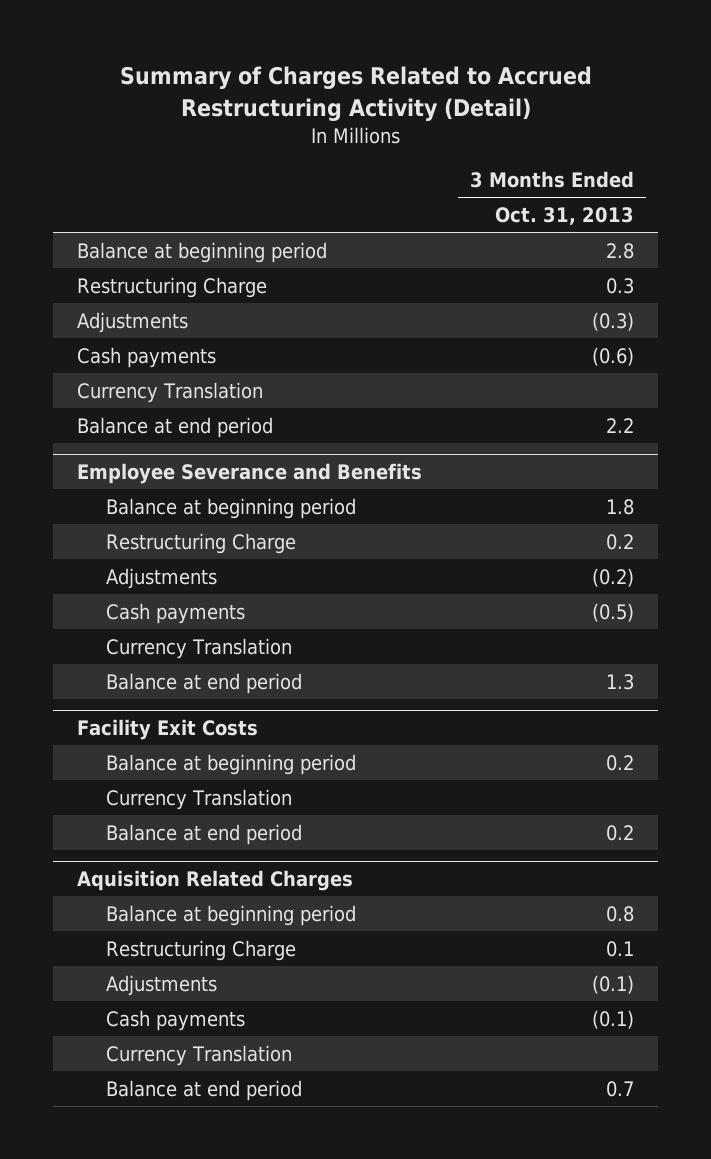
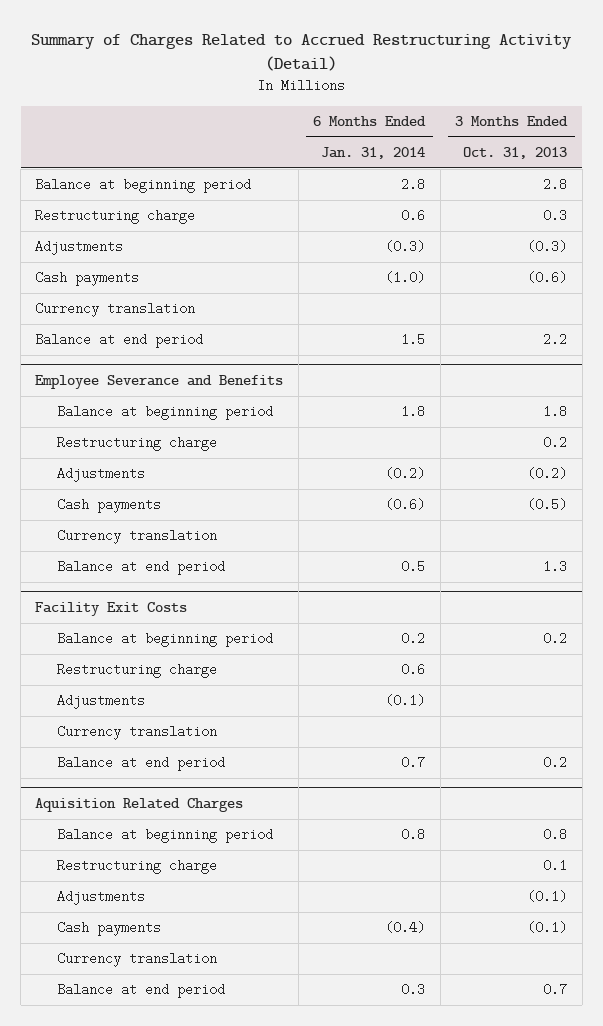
- | 3 Months Ended Oct. 31, 2013
+ | 6 Months Ended Jan. 31, 2014 | 3 Months Ended Oct. 31, 2013
- Restructuring Charge | 0.3
+ Restructuring charge | 0.6 | 0.3
- Currency Translation
+ Currency translation
@ Employee Severance and Benefits
- Restructuring Charge | 0.2
+ Restructuring charge | | 0.2
- Currency Translation
+ Currency translation
@ Facility Exit Costs
- Currency Translation
+ Restructuring charge | 0.6 |
+ Adjustments | (0.1) |
+ Currency translation
@ Aquisition Related Charges
- Restructuring Charge | 0.1
+ Restructuring charge | | 0.1
- Currency Translation
+ Currency translation

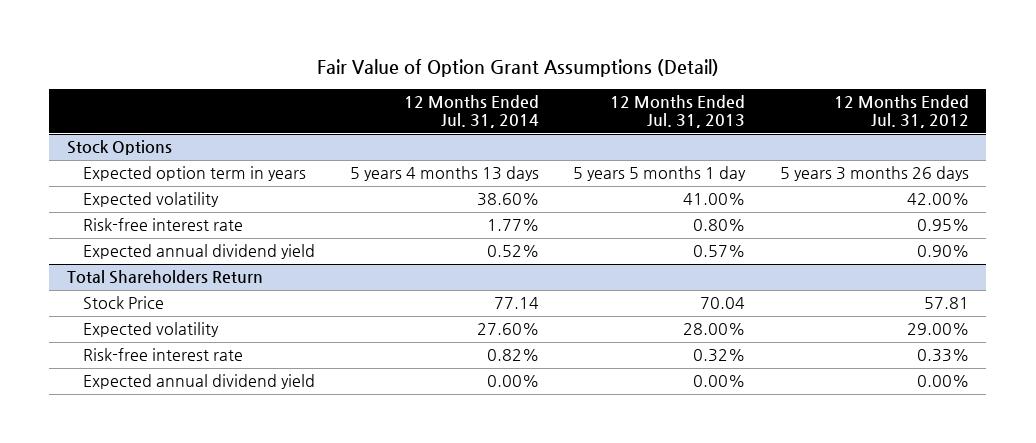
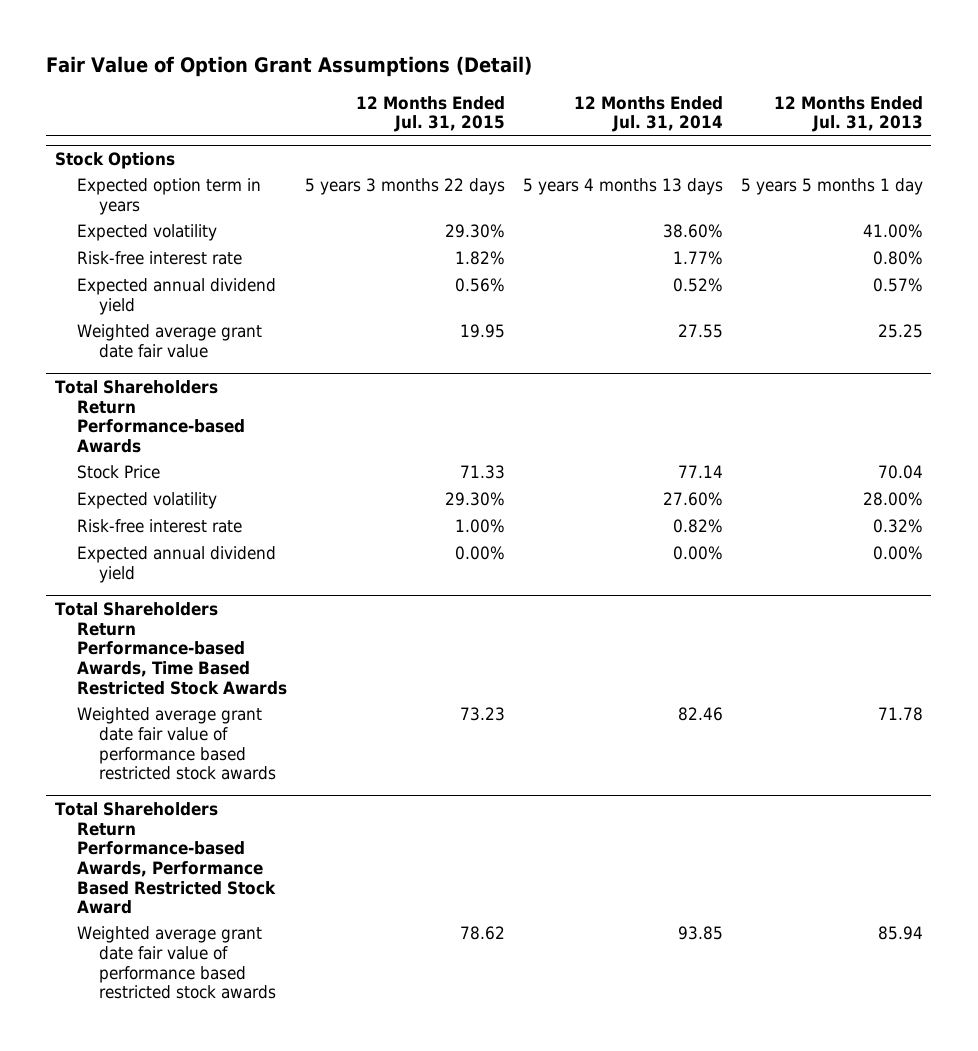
- | 12 Months Ended Jul. 31, 2014 | 12 Months Ended Jul. 31, 2013 | 12 Months Ended Jul. 31, 2012
+ | 12 Months Ended Jul. 31, 2015 | 12 Months Ended Jul. 31, 2014 | 12 Months Ended Jul. 31, 2013
- Total Shareholders Return
@ Stock Options
+ Weighted average grant date fair value | 19.95 | 27.55 | 25.25
+ Total Shareholders Return Performance-based Awards
+ Total Shareholders Return Performance-based Awards, Time Based Restricted Stock Awards
+ Weighted average grant date fair value of performance based restricted stock awards | 73.23 | 82.46 | 71.78
+ Total Shareholders Return Performance-based Awards, Performance Based Restricted Stock Award
+ Weighted average grant date fair value of performance based restricted stock awards | 78.62 | 93.85 | 85.94

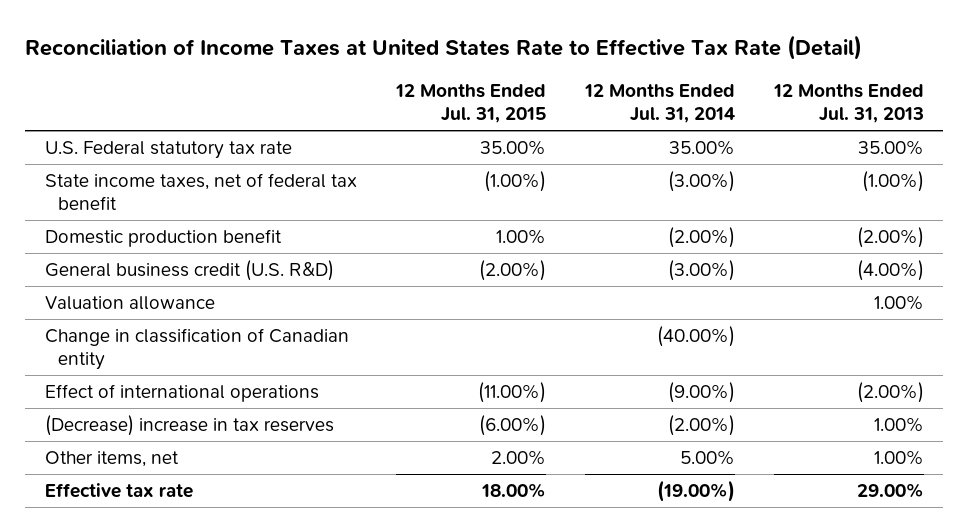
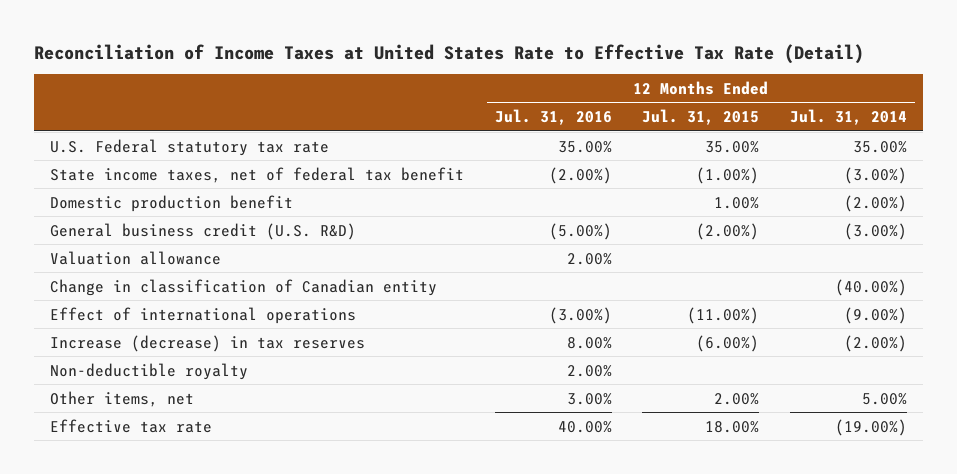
- | 12 Months Ended Jul. 31, 2015 | 12 Months Ended Jul. 31, 2014 | 12 Months Ended Jul. 31, 2013
+ | 12 Months Ended Jul. 31, 2016 | 12 Months Ended Jul. 31, 2015 | 12 Months Ended Jul. 31, 2014
- (Decrease) increase in tax reserves | (6.00%) | (2.00%) | 1.00%
+ Increase (decrease) in tax reserves | 8.00% | (6.00%) | (2.00%)
+ Non-deductible royalty | 2.00% | |

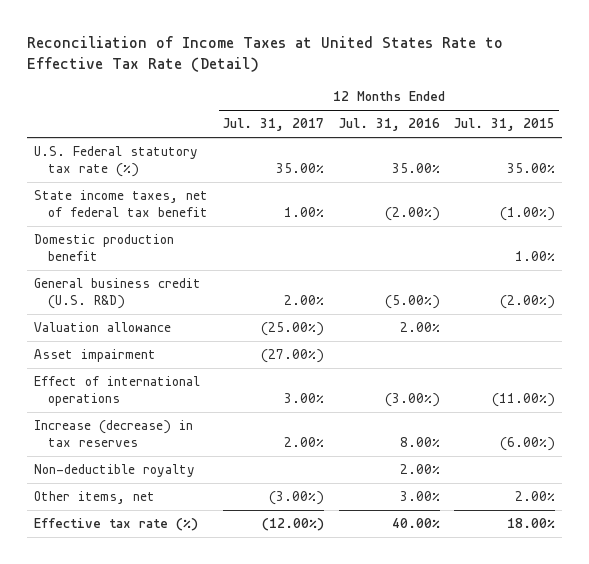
- | 12 Months Ended Jul. 31, 2016 | 12 Months Ended Jul. 31, 2015 | 12 Months Ended Jul. 31, 2014
+ | 12 Months Ended Jul. 31, 2017 | 12 Months Ended Jul. 31, 2016 | 12 Months Ended Jul. 31, 2015
- U.S. Federal statutory tax rate | 35.00% | 35.00% | 35.00%
+ U.S. Federal statutory tax rate (%) | 35.00% | 35.00% | 35.00%
- Change in classification of Canadian entity | | | (40.00%)
+ Asset impairment | (27.00%) | |
- Effective tax rate | 40.00% | 18.00% | (19.00%)
+ Effective tax rate (%) | (12.00%) | 40.00% | 18.00%

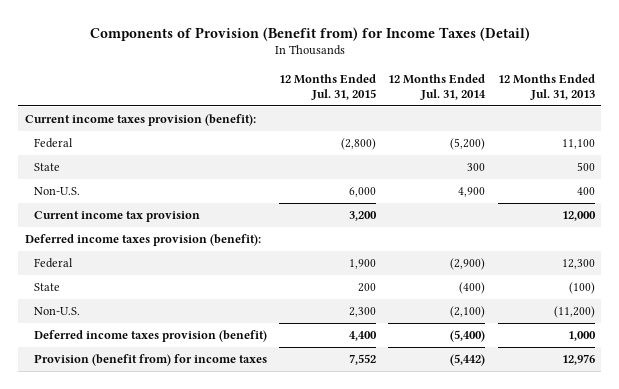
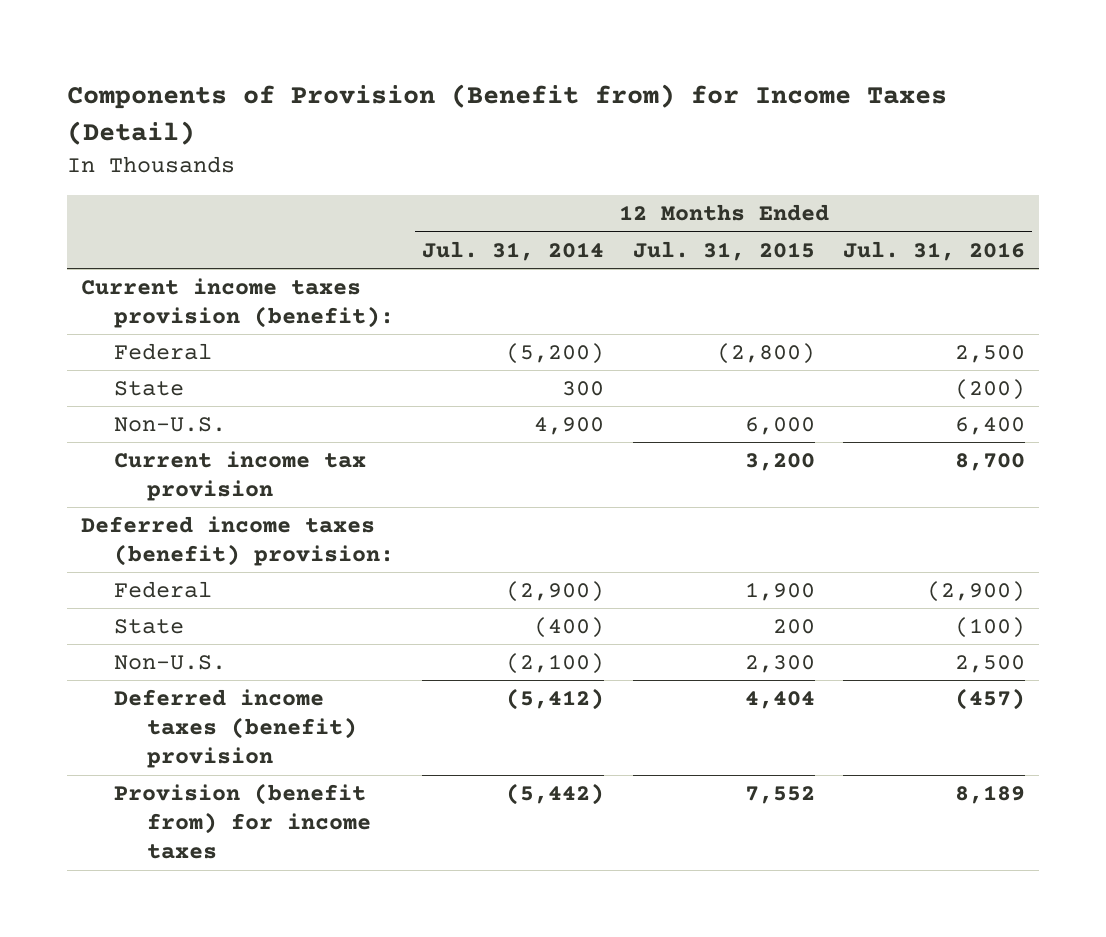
- | 12 Months Ended Jul. 31, 2015 | 12 Months Ended Jul. 31, 2014 | 12 Months Ended Jul. 31, 2013
+ | 12 Months Ended Jul. 31, 2014 | 12 Months Ended Jul. 31, 2015 | 12 Months Ended Jul. 31, 2016
- Deferred income taxes provision (benefit):
+ Deferred income taxes (benefit) provision:
- Deferred income taxes provision (benefit) | 4,400 | (5,400) | 1,000
+ Deferred income taxes (benefit) provision | (5,412) | 4,404 | (457)

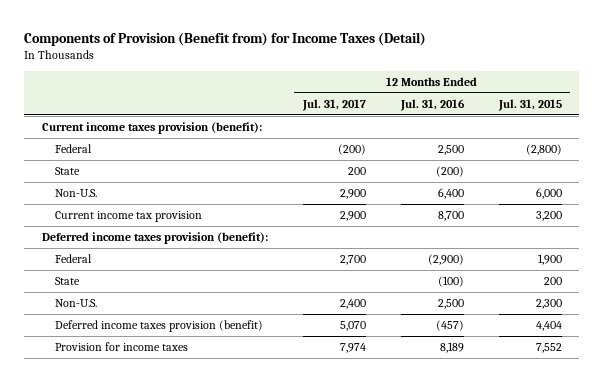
- | 12 Months Ended Jul. 31, 2014 | 12 Months Ended Jul. 31, 2015 | 12 Months Ended Jul. 31, 2016
+ | 12 Months Ended Jul. 31, 2017 | 12 Months Ended Jul. 31, 2016 | 12 Months Ended Jul. 31, 2015
- Deferred income taxes (benefit) provision:
+ Deferred income taxes provision (benefit):
- Deferred income taxes (benefit) provision | (5,412) | 4,404 | (457)
- Provision (benefit from) for income taxes | (5,442) | 7,552 | 8,189
+ Deferred income taxes provision (benefit) | 5,070 | (457) | 4,404
+ Provision for income taxes | 7,974 | 8,189 | 7,552

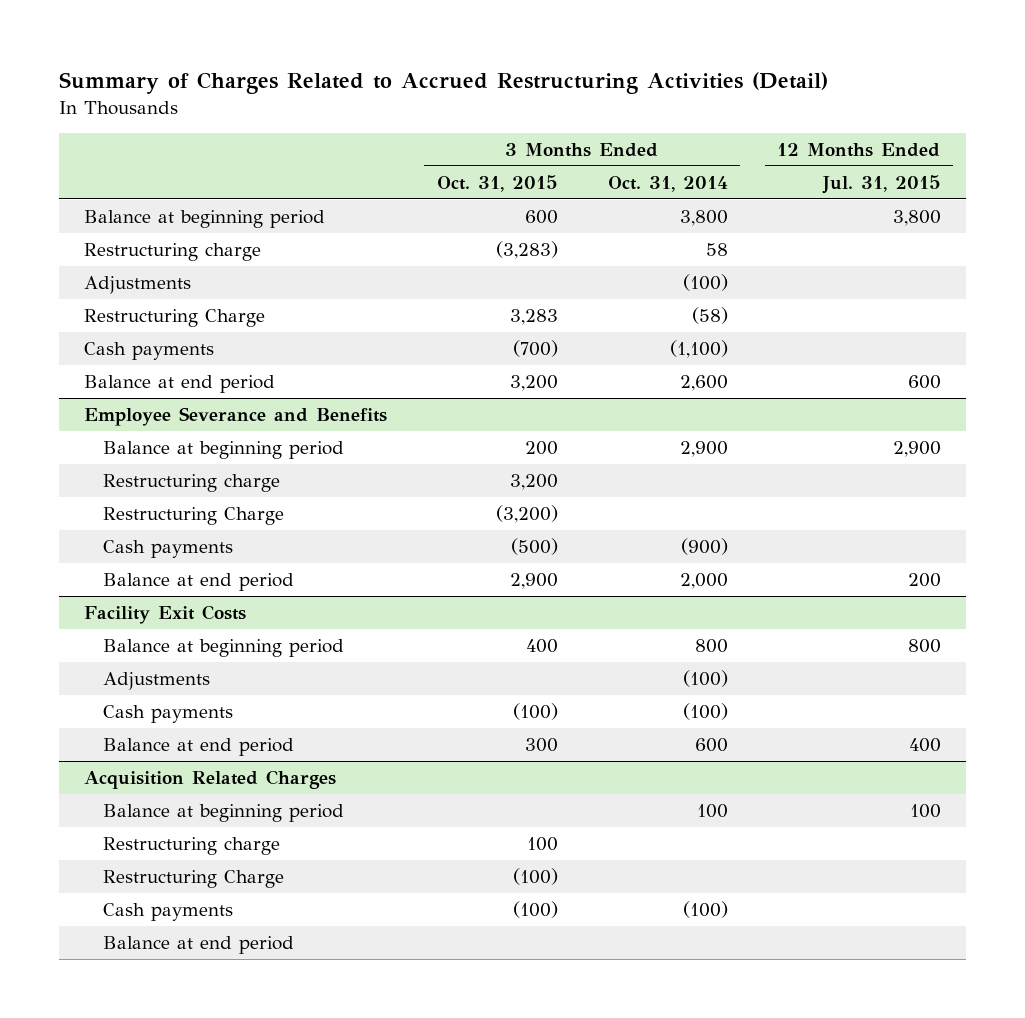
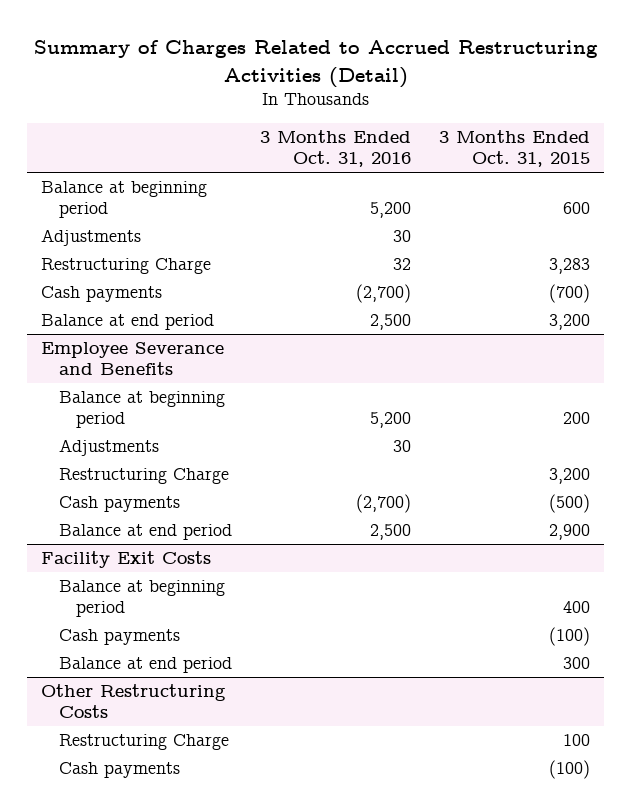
- | 3 Months Ended Oct. 31, 2015 | 3 Months Ended Oct. 31, 2014 | 12 Months Ended Jul. 31, 2015
+ | 3 Months Ended Oct. 31, 2016 | 3 Months Ended Oct. 31, 2015
- Restructuring charge | (3,283) | 58 |
@ Employee Severance and Benefits
- Restructuring charge | 3,200 | |
- Restructuring Charge | (3,200) | |
+ Adjustments | 30 |
+ Restructuring Charge | | 3,200
@ Facility Exit Costs
- Adjustments | | (100) |
- Acquisition Related Charges
- Balance at beginning period | | 100 | 100
- Restructuring charge | 100 | |
- Restructuring Charge | (100) | |
+ Other Restructuring Costs
+ Restructuring Charge | | 100
- Balance at end period

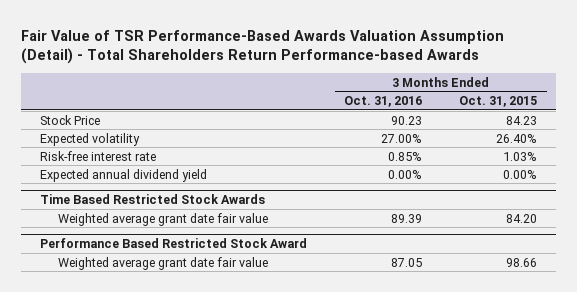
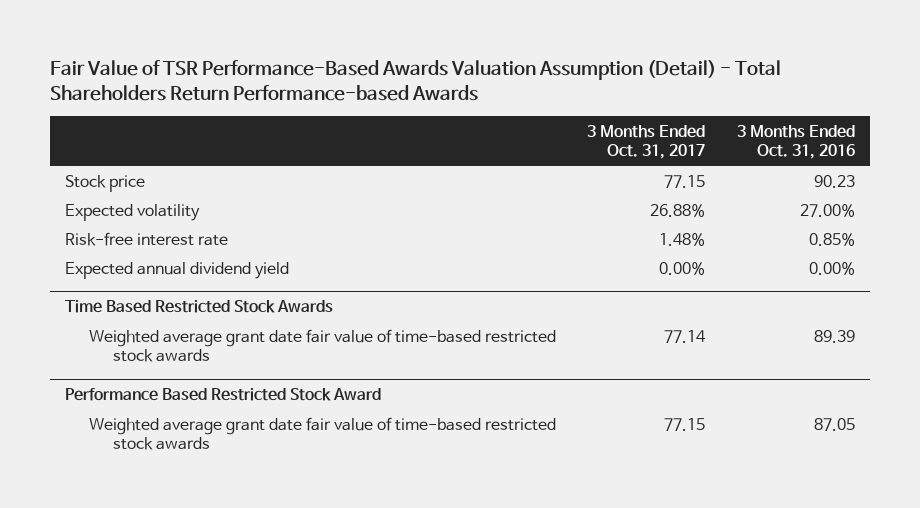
- | 3 Months Ended Oct. 31, 2016 | 3 Months Ended Oct. 31, 2015
+ | 3 Months Ended Oct. 31, 2017 | 3 Months Ended Oct. 31, 2016
- Stock Price | 90.23 | 84.23
+ Stock price | 77.15 | 90.23
@ Time Based Restricted Stock Awards
- Weighted average grant date fair value | 89.39 | 84.20
+ Weighted average grant date fair value of time-based restricted stock awards | 77.14 | 89.39
@ Performance Based Restricted Stock Award
- Weighted average grant date fair value | 87.05 | 98.66
+ Weighted average grant date fair value of time-based restricted stock awards | 77.15 | 87.05

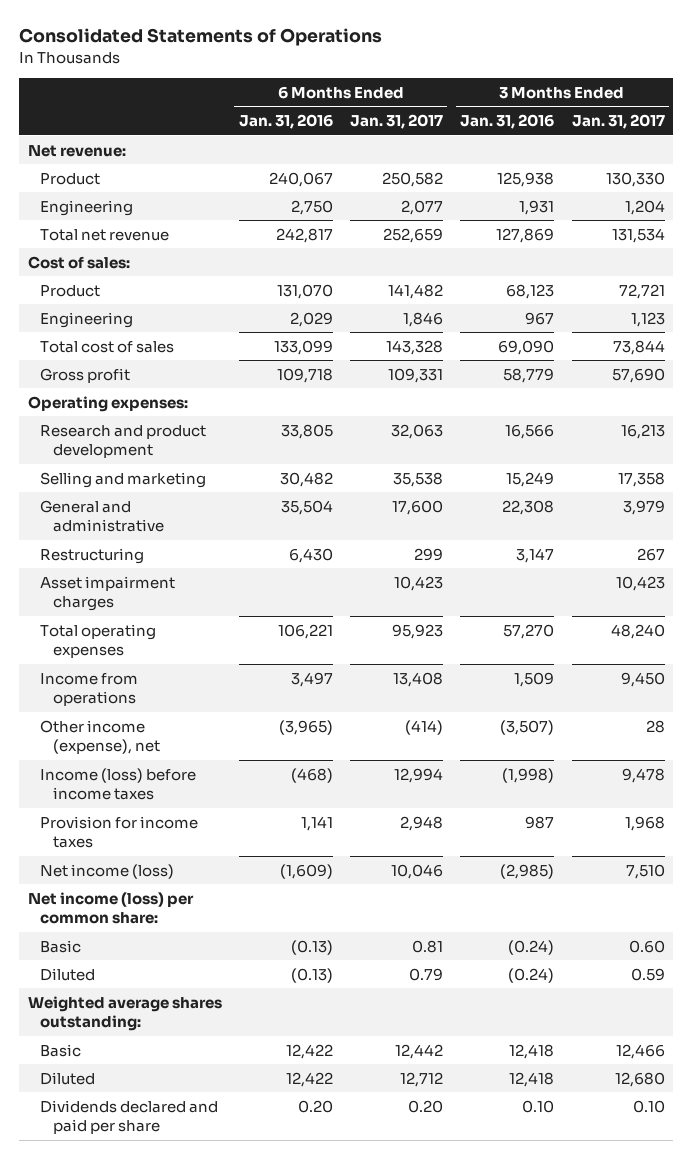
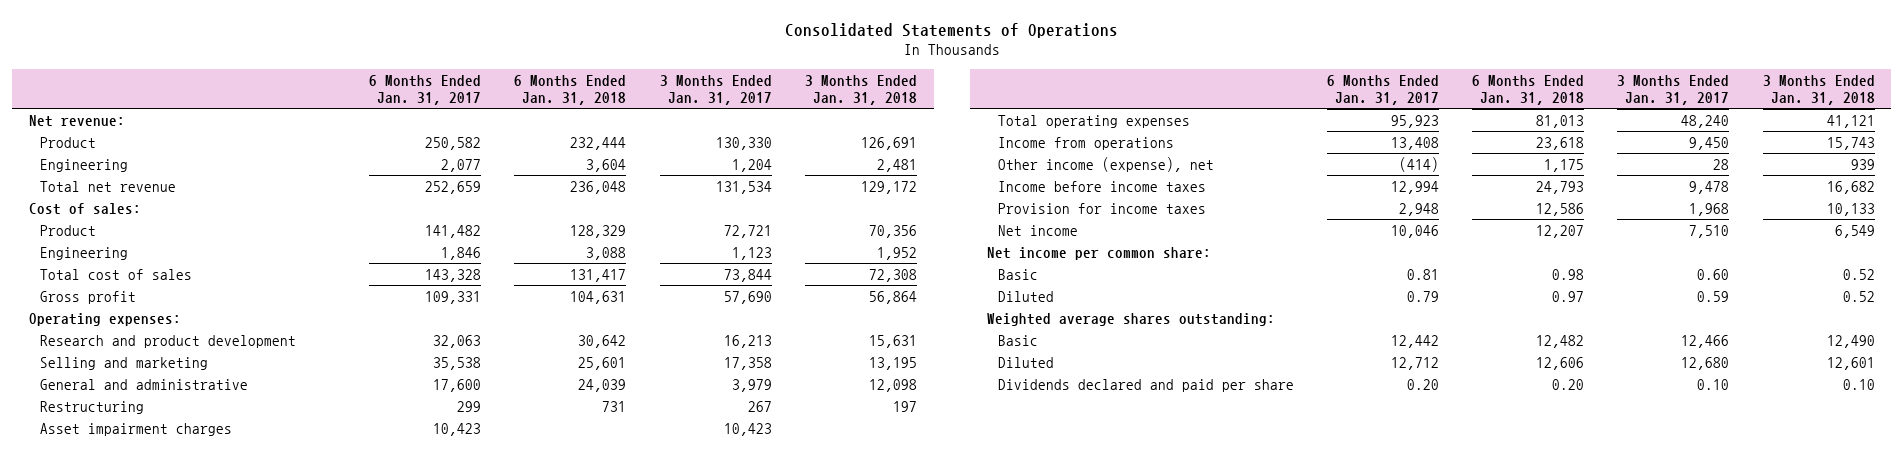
- | 6 Months Ended Jan. 31, 2016 | 6 Months Ended Jan. 31, 2017 | 3 Months Ended Jan. 31, 2016 | 3 Months Ended Jan. 31, 2017
+ | 6 Months Ended Jan. 31, 2017 | 6 Months Ended Jan. 31, 2018 | 3 Months Ended Jan. 31, 2017 | 3 Months Ended Jan. 31, 2018
- Income (loss) before income taxes | (468) | 12,994 | (1,998) | 9,478
+ Income before income taxes | 12,994 | 24,793 | 9,478 | 16,682
- Net income (loss) | (1,609) | 10,046 | (2,985) | 7,510
- Net income (loss) per common share:
+ Net income | 10,046 | 12,207 | 7,510 | 6,549
+ Net income per common share:

